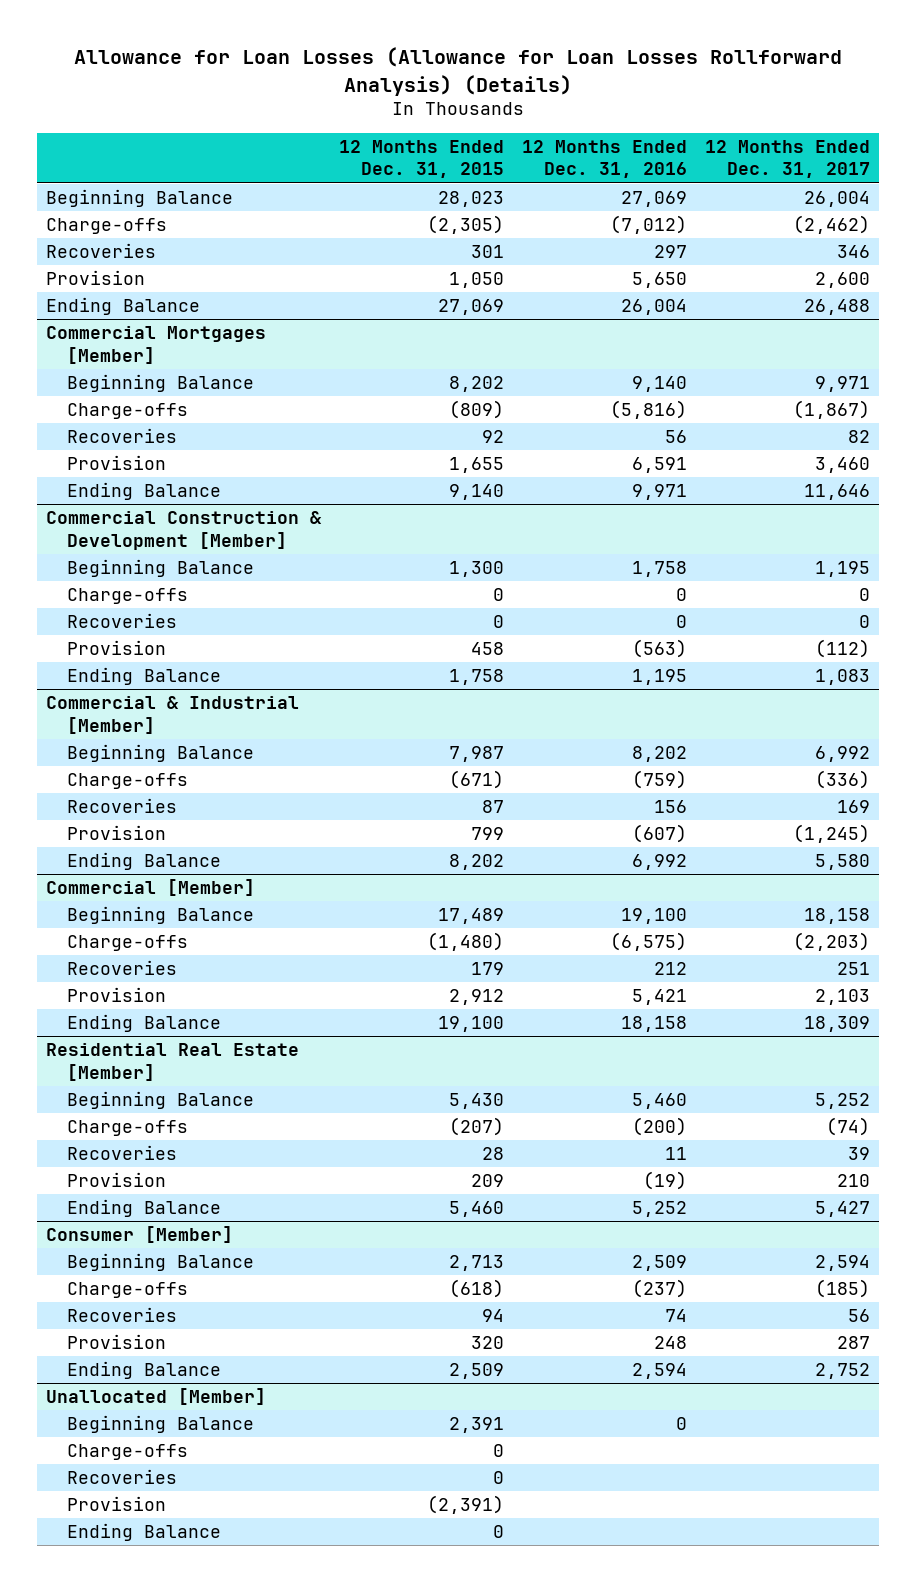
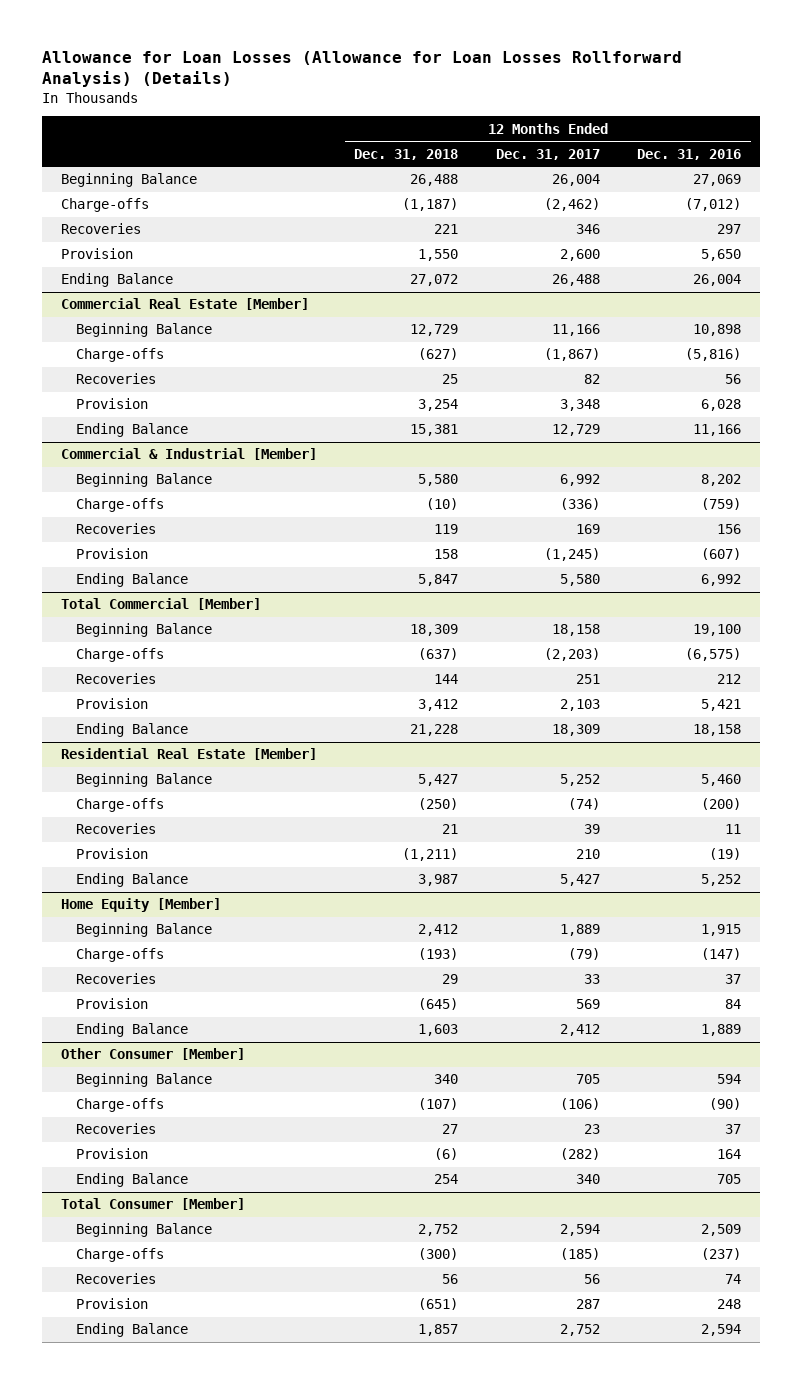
- | 12 Months Ended Dec. 31, 2015 | 12 Months Ended Dec. 31, 2016 | 12 Months Ended Dec. 31, 2017
+ | 12 Months Ended Dec. 31, 2018 | 12 Months Ended Dec. 31, 2017 | 12 Months Ended Dec. 31, 2016
- Commercial Mortgages [Member]
- Beginning Balance | 8,202 | 9,140 | 9,971
+ Commercial Real Estate [Member]
+ Beginning Balance | 12,729 | 11,166 | 10,898
- Provision | 1,655 | 6,591 | 3,460
- Ending Balance | 9,140 | 9,971 | 11,646
- Commercial Construction & Development [Member]
- Beginning Balance | 1,300 | 1,758 | 1,195
- Charge-offs | 0 | 0 | 0
- Recoveries | 0 | 0 | 0
- Provision | 458 | (563) | (112)
- Ending Balance | 1,758 | 1,195 | 1,083
+ Provision | 3,254 | 3,348 | 6,028
+ Ending Balance | 15,381 | 12,729 | 11,166
- Commercial [Member]
+ Total Commercial [Member]
- Consumer [Member]
+ Home Equity [Member]
+ Beginning Balance | 2,412 | 1,889 | 1,915
+ Charge-offs | (193) | (79) | (147)
+ Recoveries | 29 | 33 | 37
+ Provision | (645) | 569 | 84
+ Ending Balance | 1,603 | 2,412 | 1,889
+ Other Consumer [Member]
+ Beginning Balance | 340 | 705 | 594
+ Charge-offs | (107) | (106) | (90)
+ Recoveries | 27 | 23 | 37
+ Provision | (6) | (282) | 164
+ Ending Balance | 254 | 340 | 705
+ Total Consumer [Member]
- Unallocated [Member]
- Beginning Balance | 2,391 | 0 |
- Charge-offs | 0 | |
- Recoveries | 0 | |
- Provision | (2,391) | |
- Ending Balance | 0 | |

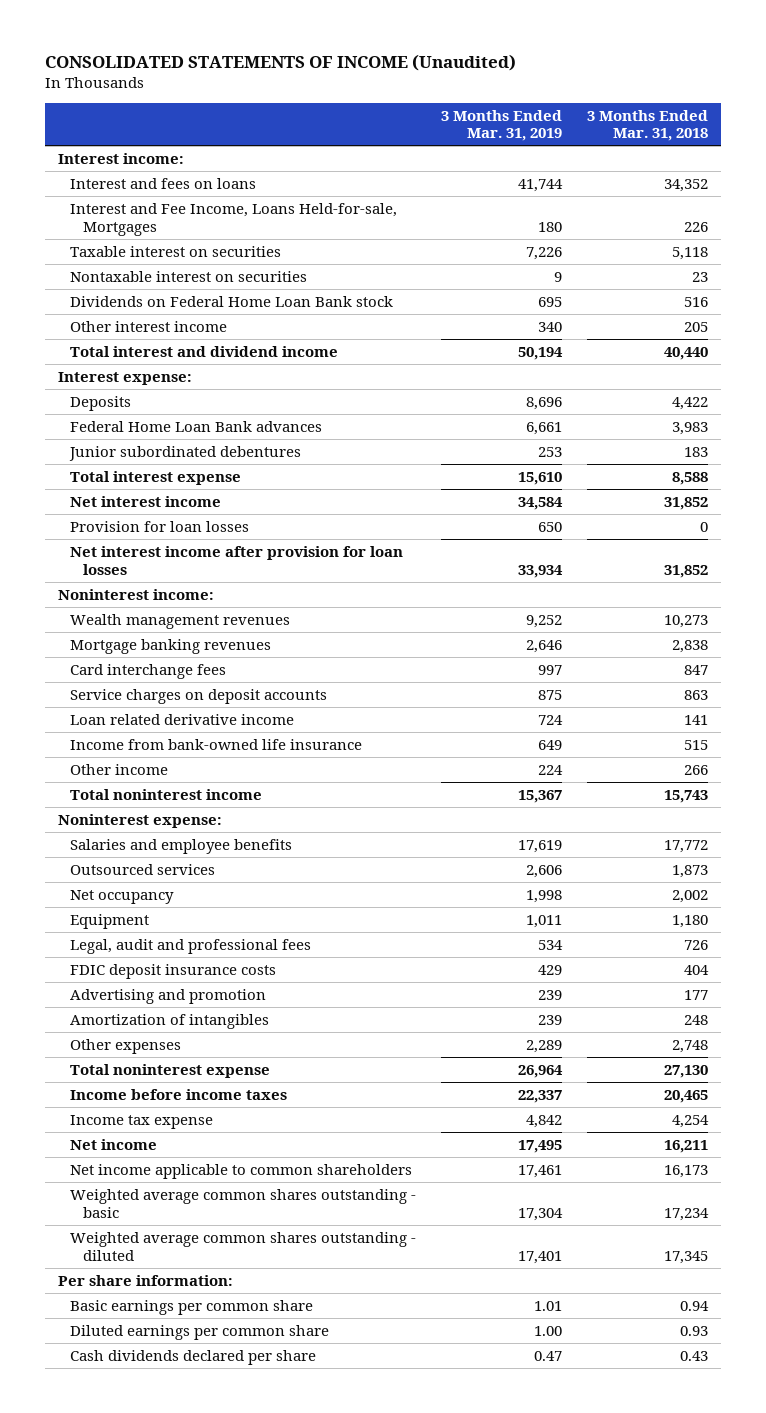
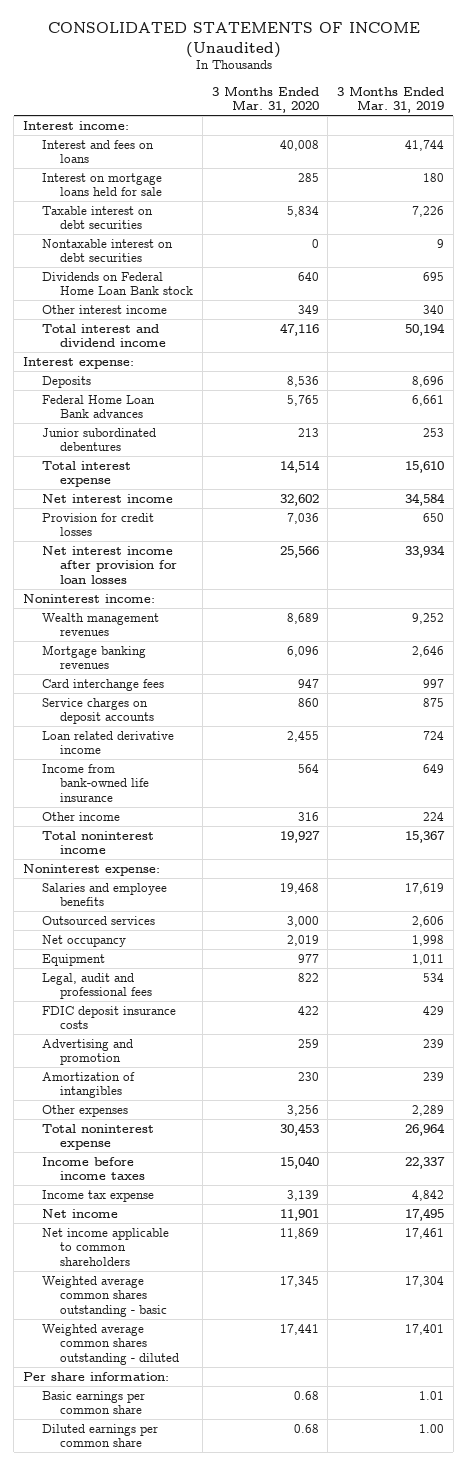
- | 3 Months Ended Mar. 31, 2019 | 3 Months Ended Mar. 31, 2018
+ | 3 Months Ended Mar. 31, 2020 | 3 Months Ended Mar. 31, 2019
- Interest and Fee Income, Loans Held-for-sale, Mortgages | 180 | 226
- Taxable interest on securities | 7,226 | 5,118
- Nontaxable interest on securities | 9 | 23
+ Interest on mortgage loans held for sale | 285 | 180
+ Taxable interest on debt securities | 5,834 | 7,226
+ Nontaxable interest on debt securities | 0 | 9
- Provision for loan losses | 650 | 0
+ Provision for credit losses | 7,036 | 650
- Cash dividends declared per share | 0.47 | 0.43

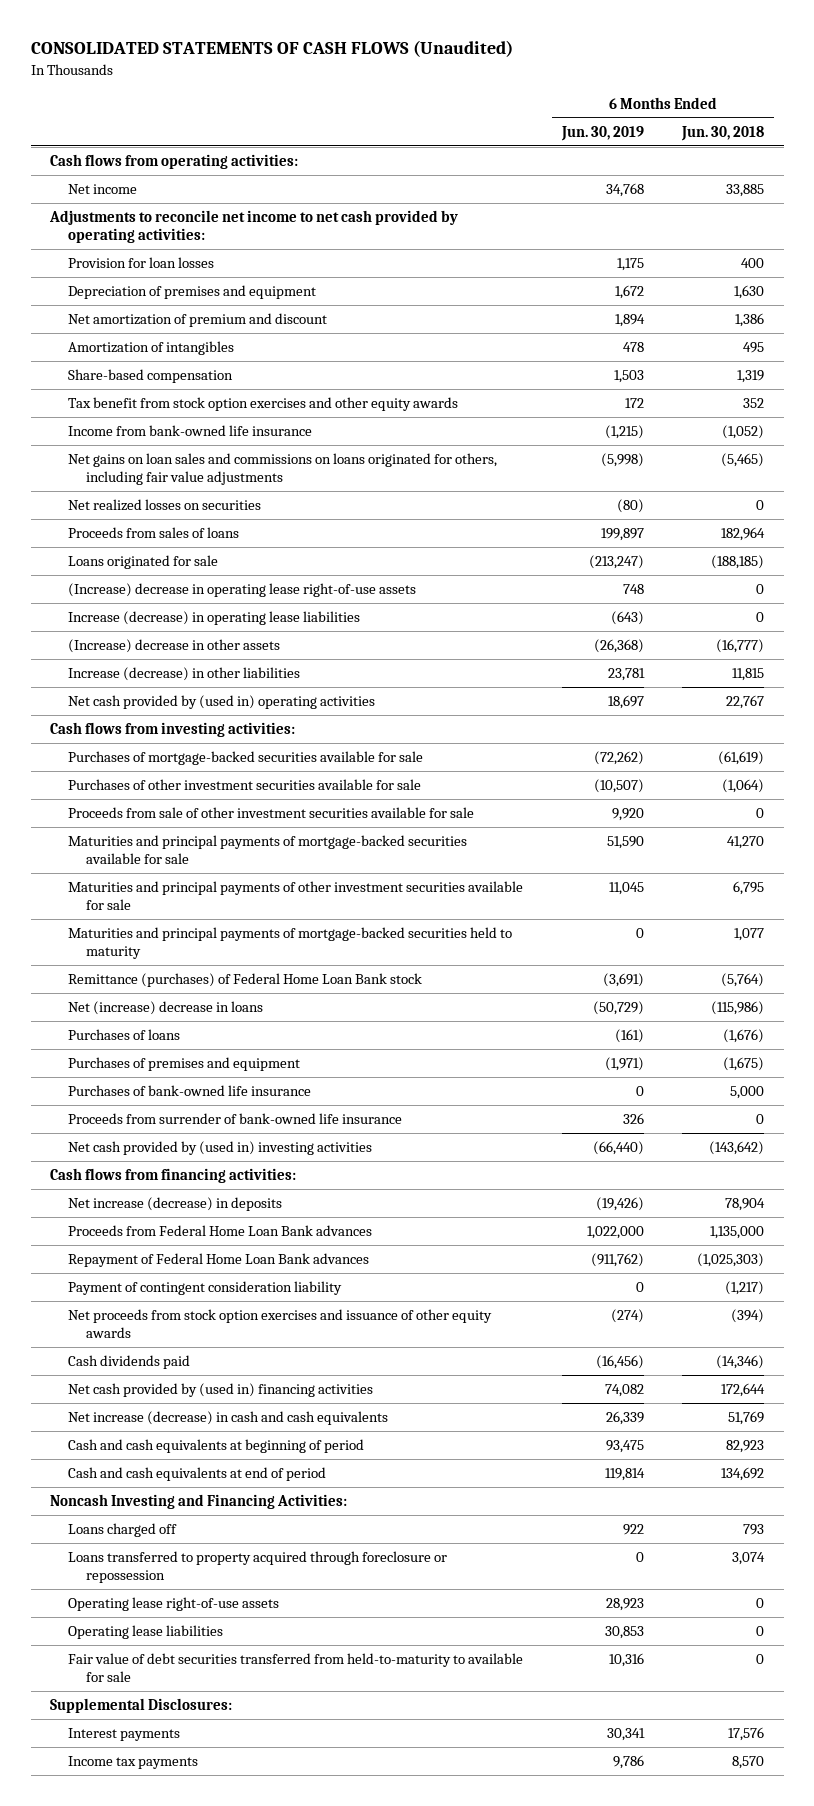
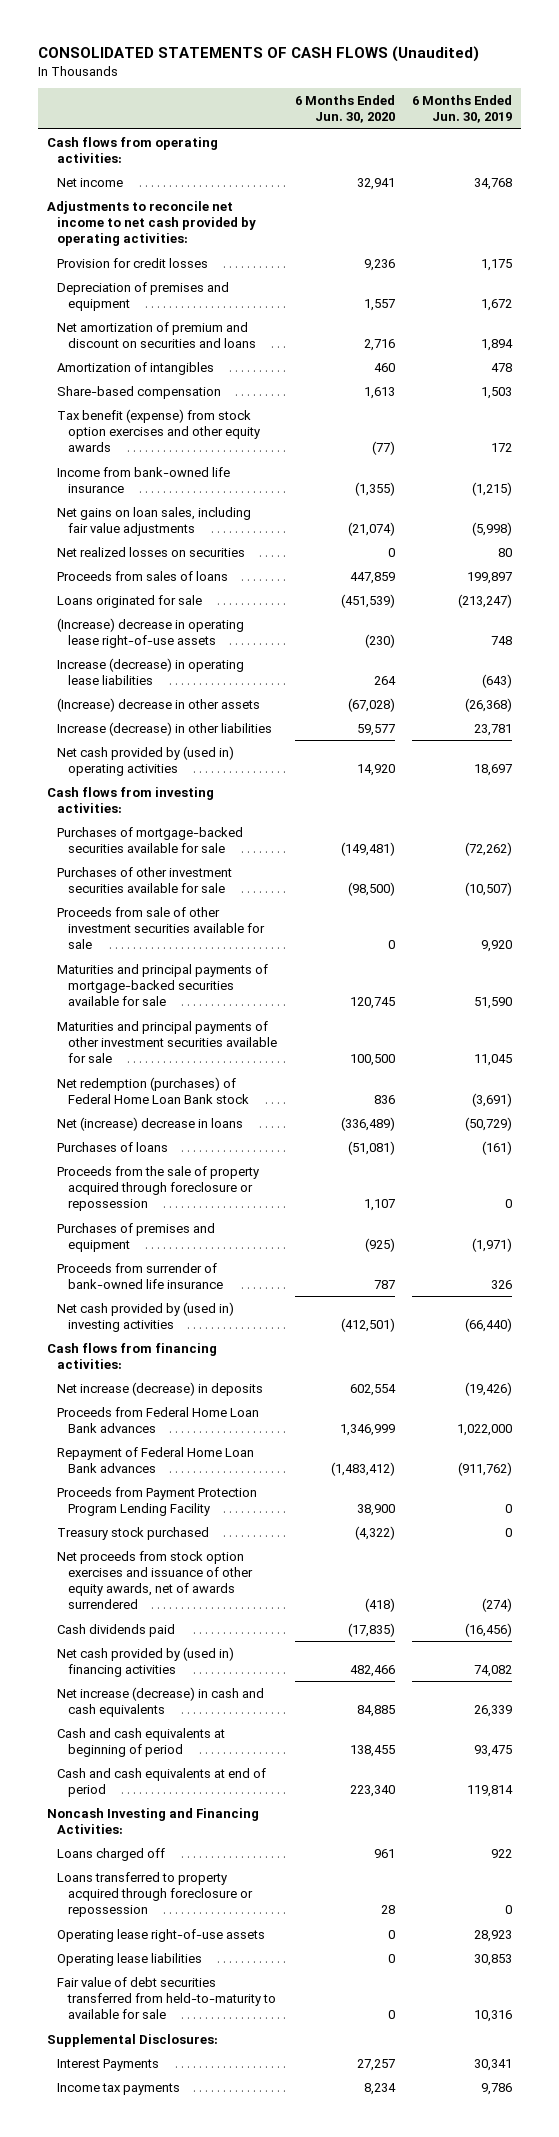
- | 6 Months Ended Jun. 30, 2019 | 6 Months Ended Jun. 30, 2018
+ | 6 Months Ended Jun. 30, 2020 | 6 Months Ended Jun. 30, 2019
- Provision for loan losses | 1,175 | 400
+ Provision for credit losses | 9,236 | 1,175
- Net amortization of premium and discount | 1,894 | 1,386
+ Net amortization of premium and discount on securities and loans | 2,716 | 1,894
- Tax benefit from stock option exercises and other equity awards | 172 | 352
+ Tax benefit (expense) from stock option exercises and other equity awards | (77) | 172
- Net gains on loan sales and commissions on loans originated for others, including fair value adjustments | (5,998) | (5,465)
- Net realized losses on securities | (80) | 0
+ Net gains on loan sales, including fair value adjustments | (21,074) | (5,998)
+ Net realized losses on securities | 0 | 80
- Maturities and principal payments of mortgage-backed securities held to maturity | 0 | 1,077
- Remittance (purchases) of Federal Home Loan Bank stock | (3,691) | (5,764)
+ Net redemption (purchases) of Federal Home Loan Bank stock | 836 | (3,691)
+ Proceeds from the sale of property acquired through foreclosure or repossession | 1,107 | 0
- Purchases of bank-owned life insurance | 0 | 5,000
- Payment of contingent consideration liability | 0 | (1,217)
- Net proceeds from stock option exercises and issuance of other equity awards | (274) | (394)
+ Proceeds from Payment Protection Program Lending Facility | 38,900 | 0
+ Treasury stock purchased | (4,322) | 0
+ Net proceeds from stock option exercises and issuance of other equity awards, net of awards surrendered | (418) | (274)
- Interest payments | 30,341 | 17,576
+ Interest Payments | 27,257 | 30,341

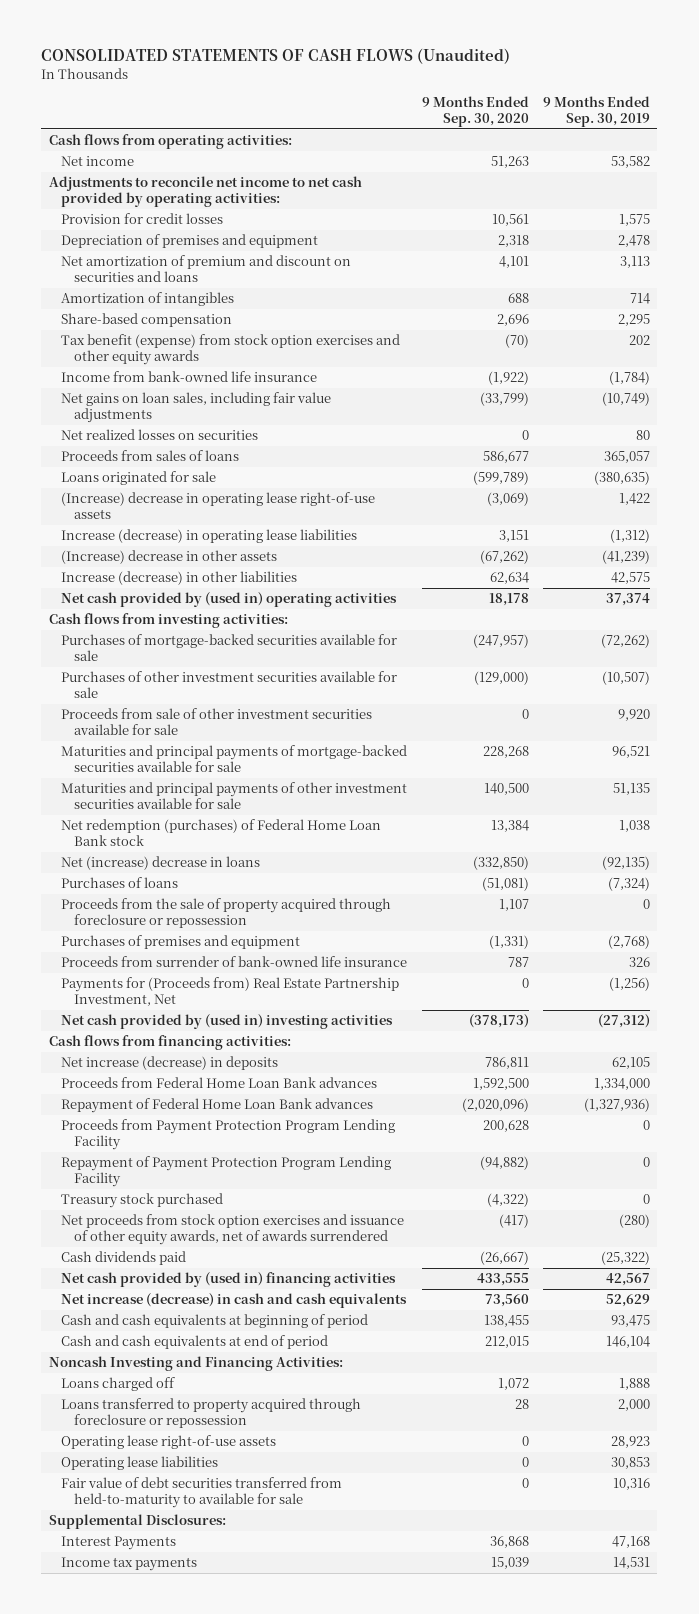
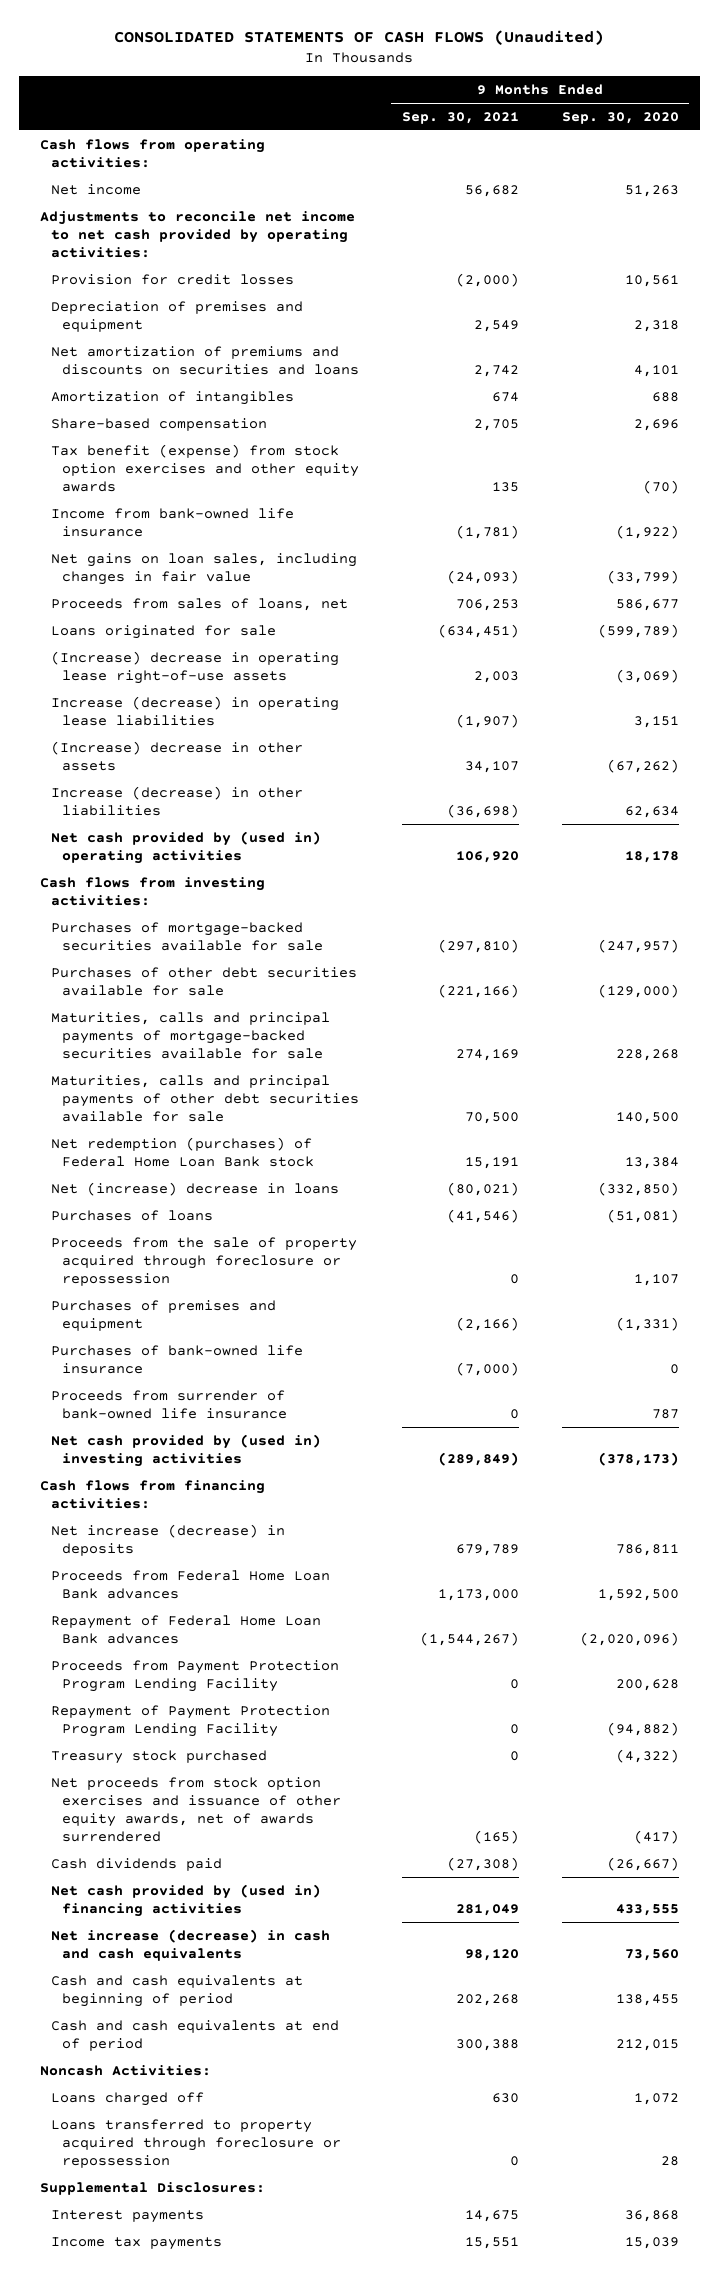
- | 9 Months Ended Sep. 30, 2020 | 9 Months Ended Sep. 30, 2019
+ | 9 Months Ended Sep. 30, 2021 | 9 Months Ended Sep. 30, 2020
- Net amortization of premium and discount on securities and loans | 4,101 | 3,113
+ Net amortization of premiums and discounts on securities and loans | 2,742 | 4,101
- Net gains on loan sales, including fair value adjustments | (33,799) | (10,749)
- Net realized losses on securities | 0 | 80
- Proceeds from sales of loans | 586,677 | 365,057
+ Net gains on loan sales, including changes in fair value | (24,093) | (33,799)
+ Proceeds from sales of loans, net | 706,253 | 586,677
- Purchases of other investment securities available for sale | (129,000) | (10,507)
- Proceeds from sale of other investment securities available for sale | 0 | 9,920
- Maturities and principal payments of mortgage-backed securities available for sale | 228,268 | 96,521
- Maturities and principal payments of other investment securities available for sale | 140,500 | 51,135
+ Purchases of other debt securities available for sale | (221,166) | (129,000)
+ Maturities, calls and principal payments of mortgage-backed securities available for sale | 274,169 | 228,268
+ Maturities, calls and principal payments of other debt securities available for sale | 70,500 | 140,500
+ Purchases of bank-owned life insurance | (7,000) | 0
- Payments for (Proceeds from) Real Estate Partnership Investment, Net | 0 | (1,256)
- Noncash Investing and Financing Activities:
+ Noncash Activities:
- Operating lease right-of-use assets | 0 | 28,923
- Operating lease liabilities | 0 | 30,853
- Fair value of debt securities transferred from held-to-maturity to available for sale | 0 | 10,316
- Interest Payments | 36,868 | 47,168
+ Interest payments | 14,675 | 36,868

